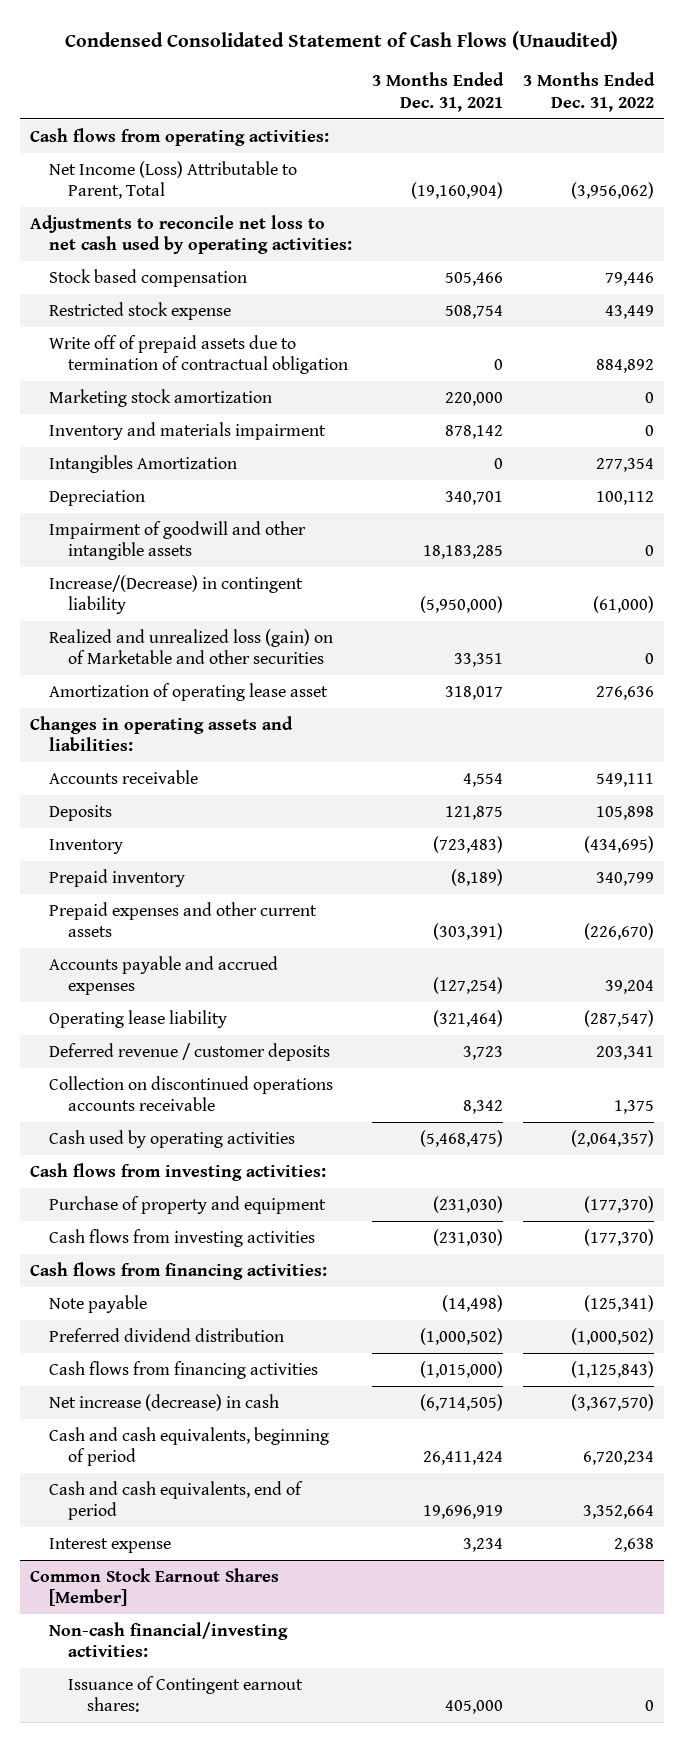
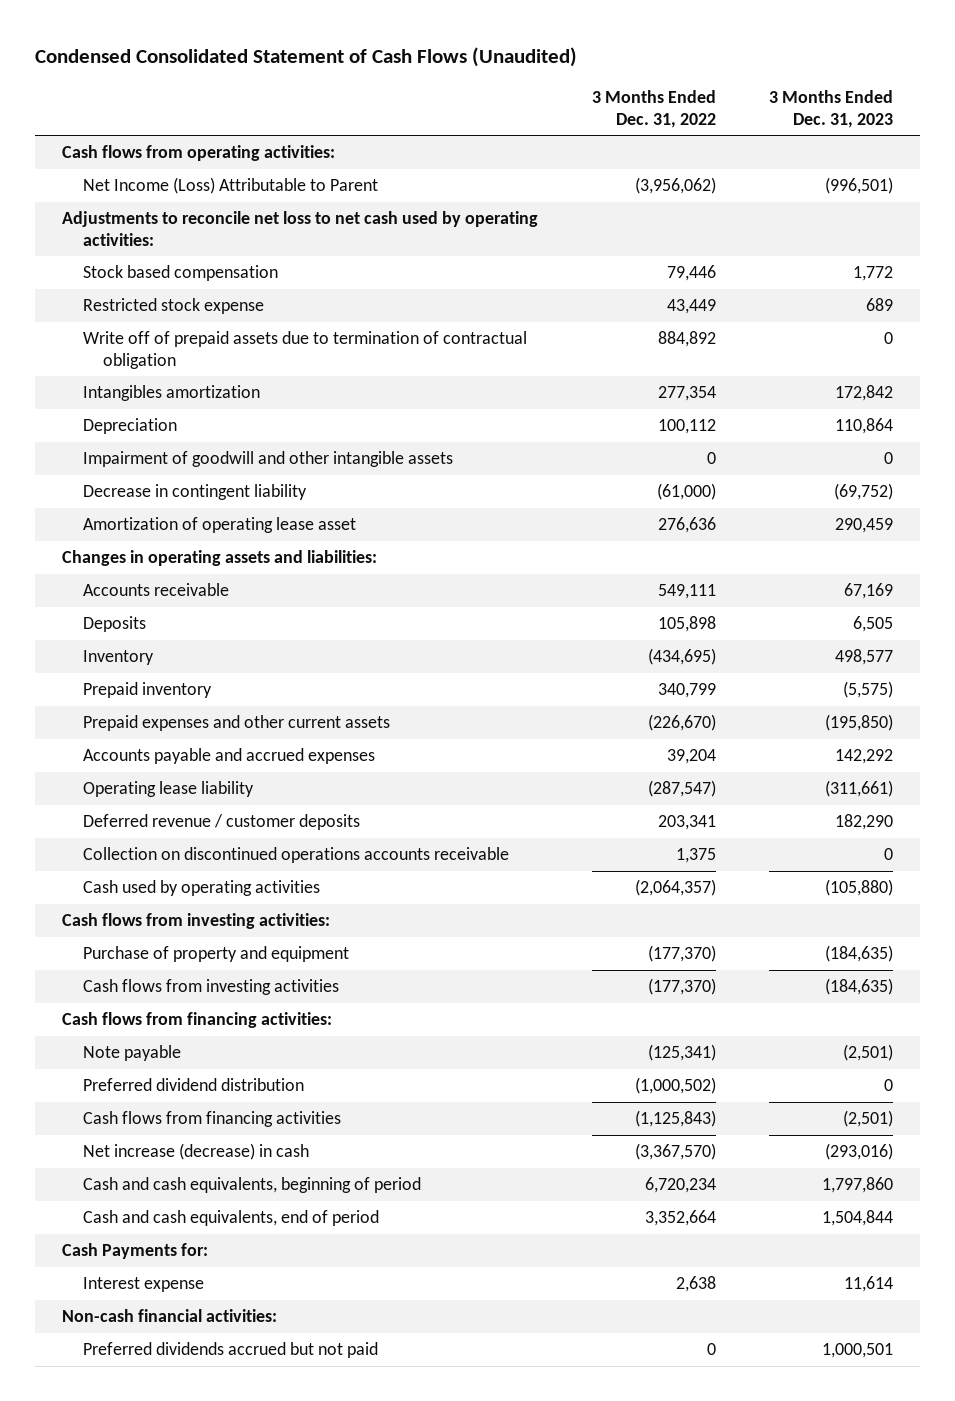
- | 3 Months Ended Dec. 31, 2021 | 3 Months Ended Dec. 31, 2022
+ | 3 Months Ended Dec. 31, 2022 | 3 Months Ended Dec. 31, 2023
- Net Income (Loss) Attributable to Parent, Total | (19,160,904) | (3,956,062)
+ Net Income (Loss) Attributable to Parent | (3,956,062) | (996,501)
- Marketing stock amortization | 220,000 | 0
- Inventory and materials impairment | 878,142 | 0
- Intangibles Amortization | 0 | 277,354
+ Intangibles amortization | 277,354 | 172,842
- Increase/(Decrease) in contingent liability | (5,950,000) | (61,000)
- Realized and unrealized loss (gain) on of Marketable and other securities | 33,351 | 0
+ Decrease in contingent liability | (61,000) | (69,752)
+ Cash Payments for:
- Common Stock Earnout Shares [Member]
- Non-cash financial/investing activities:
- Issuance of Contingent earnout shares: | 405,000 | 0
+ Non-cash financial activities:
+ Preferred dividends accrued but not paid | 0 | 1,000,501

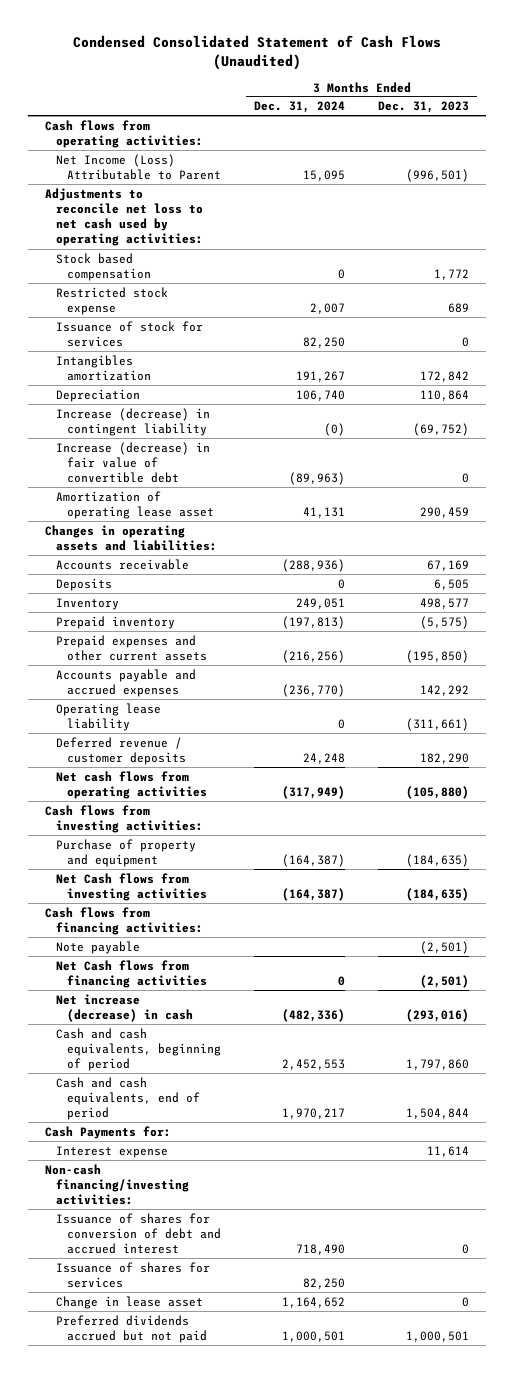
- | 3 Months Ended Dec. 31, 2022 | 3 Months Ended Dec. 31, 2023
+ | 3 Months Ended Dec. 31, 2024 | 3 Months Ended Dec. 31, 2023
- Write off of prepaid assets due to termination of contractual obligation | 884,892 | 0
+ Issuance of stock for services | 82,250 | 0
- Impairment of goodwill and other intangible assets | 0 | 0
- Decrease in contingent liability | (61,000) | (69,752)
+ Increase (decrease) in contingent liability | (0) | (69,752)
+ Increase (decrease) in fair value of convertible debt | (89,963) | 0
- Collection on discontinued operations accounts receivable | 1,375 | 0
- Cash used by operating activities | (2,064,357) | (105,880)
+ Net cash flows from operating activities | (317,949) | (105,880)
- Cash flows from investing activities | (177,370) | (184,635)
+ Net Cash flows from investing activities | (164,387) | (184,635)
- Preferred dividend distribution | (1,000,502) | 0
- Cash flows from financing activities | (1,125,843) | (2,501)
+ Net Cash flows from financing activities | 0 | (2,501)
- Non-cash financial activities:
+ Non-cash financing/investing activities:
+ Issuance of shares for conversion of debt and accrued interest | 718,490 | 0
+ Issuance of shares for services | 82,250 |
+ Change in lease asset | 1,164,652 | 0

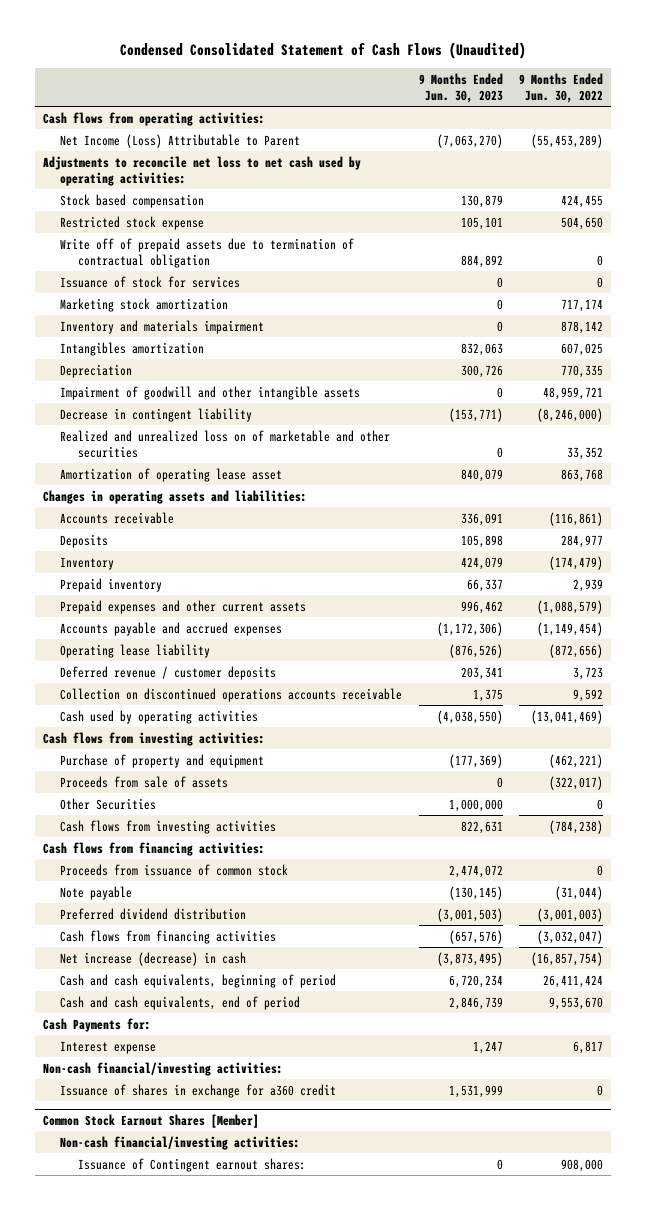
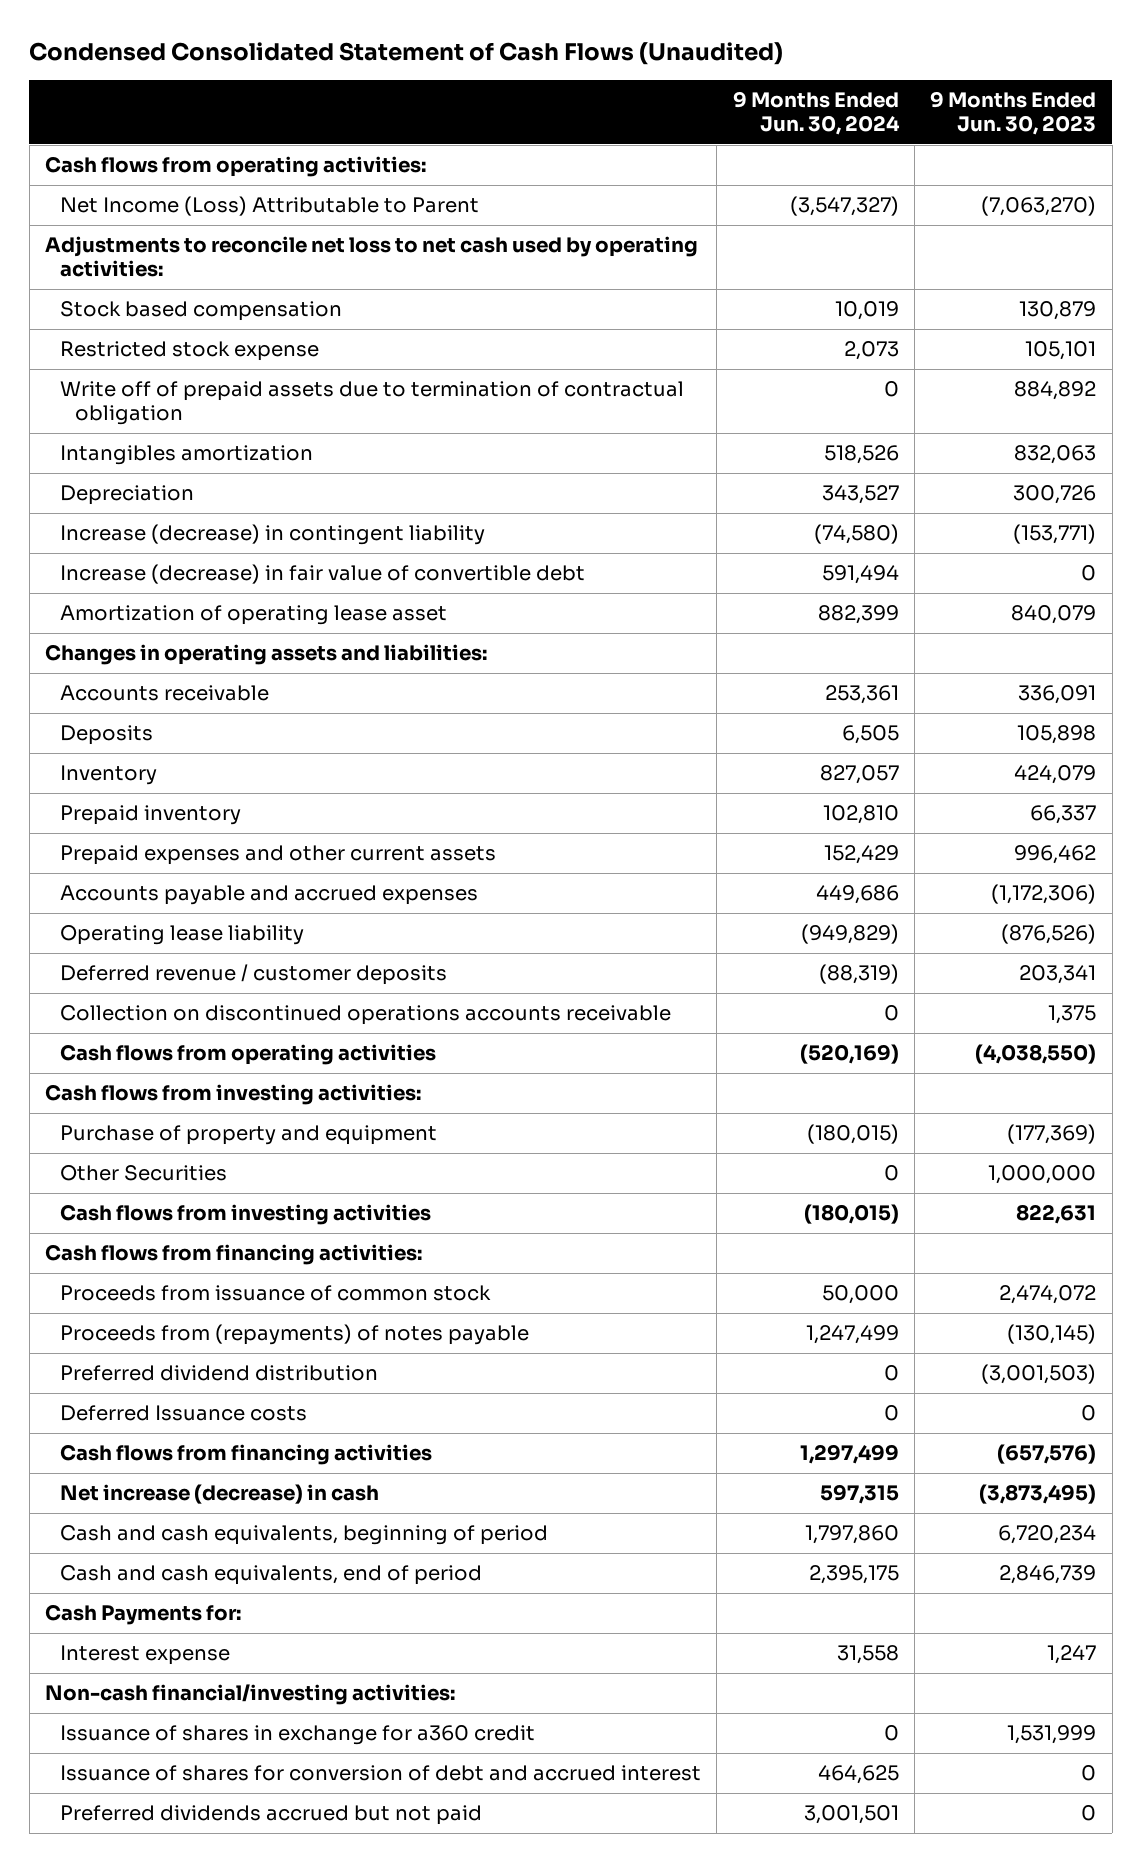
- | 9 Months Ended Jun. 30, 2023 | 9 Months Ended Jun. 30, 2022
+ | 9 Months Ended Jun. 30, 2024 | 9 Months Ended Jun. 30, 2023
- Issuance of stock for services | 0 | 0
- Marketing stock amortization | 0 | 717,174
- Inventory and materials impairment | 0 | 878,142
- Impairment of goodwill and other intangible assets | 0 | 48,959,721
- Decrease in contingent liability | (153,771) | (8,246,000)
- Realized and unrealized loss on of marketable and other securities | 0 | 33,352
+ Increase (decrease) in contingent liability | (74,580) | (153,771)
+ Increase (decrease) in fair value of convertible debt | 591,494 | 0
- Cash used by operating activities | (4,038,550) | (13,041,469)
+ Cash flows from operating activities | (520,169) | (4,038,550)
- Proceeds from sale of assets | 0 | (322,017)
- Note payable | (130,145) | (31,044)
+ Proceeds from (repayments) of notes payable | 1,247,499 | (130,145)
+ Deferred Issuance costs | 0 | 0
- Common Stock Earnout Shares [Member]
- Non-cash financial/investing activities:
- Issuance of Contingent earnout shares: | 0 | 908,000
+ Issuance of shares for conversion of debt and accrued interest | 464,625 | 0
+ Preferred dividends accrued but not paid | 3,001,501 | 0

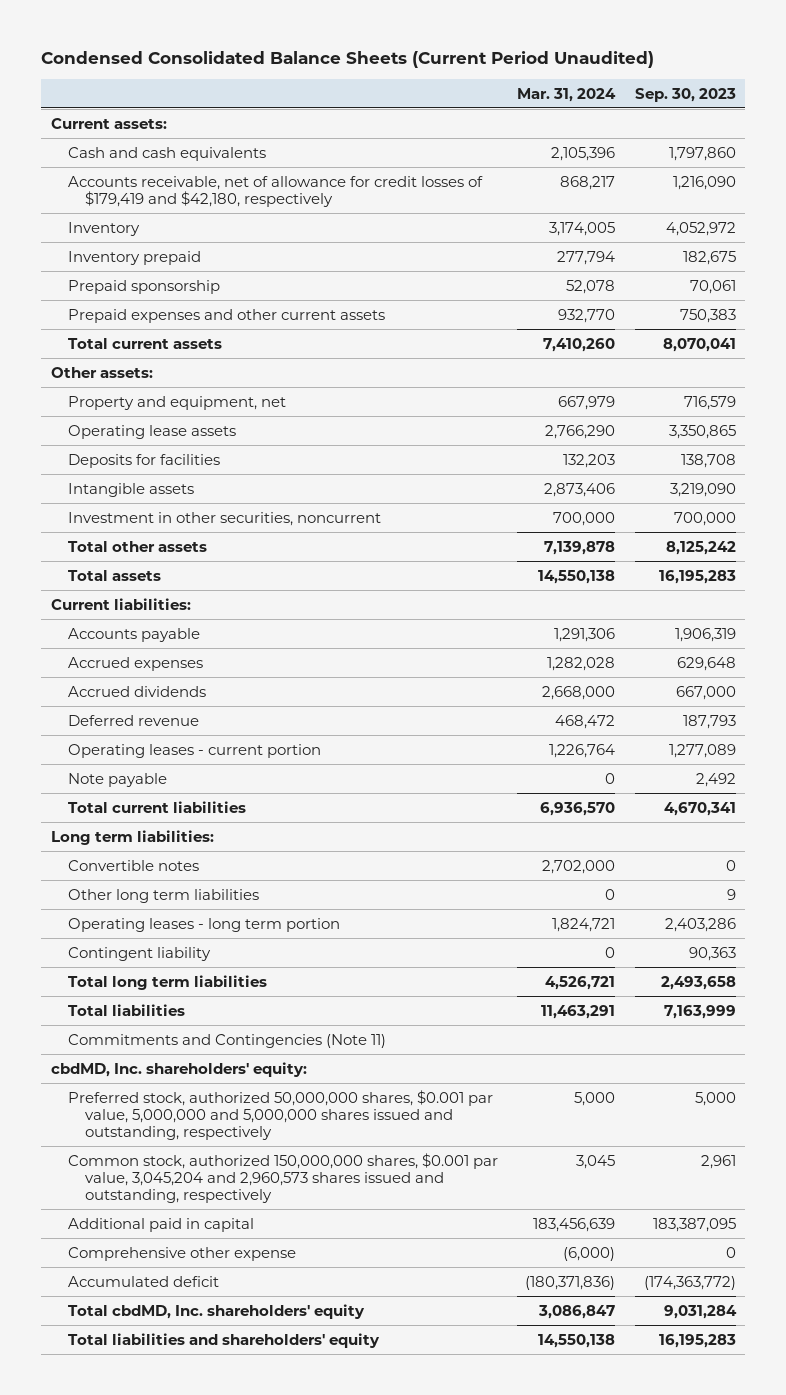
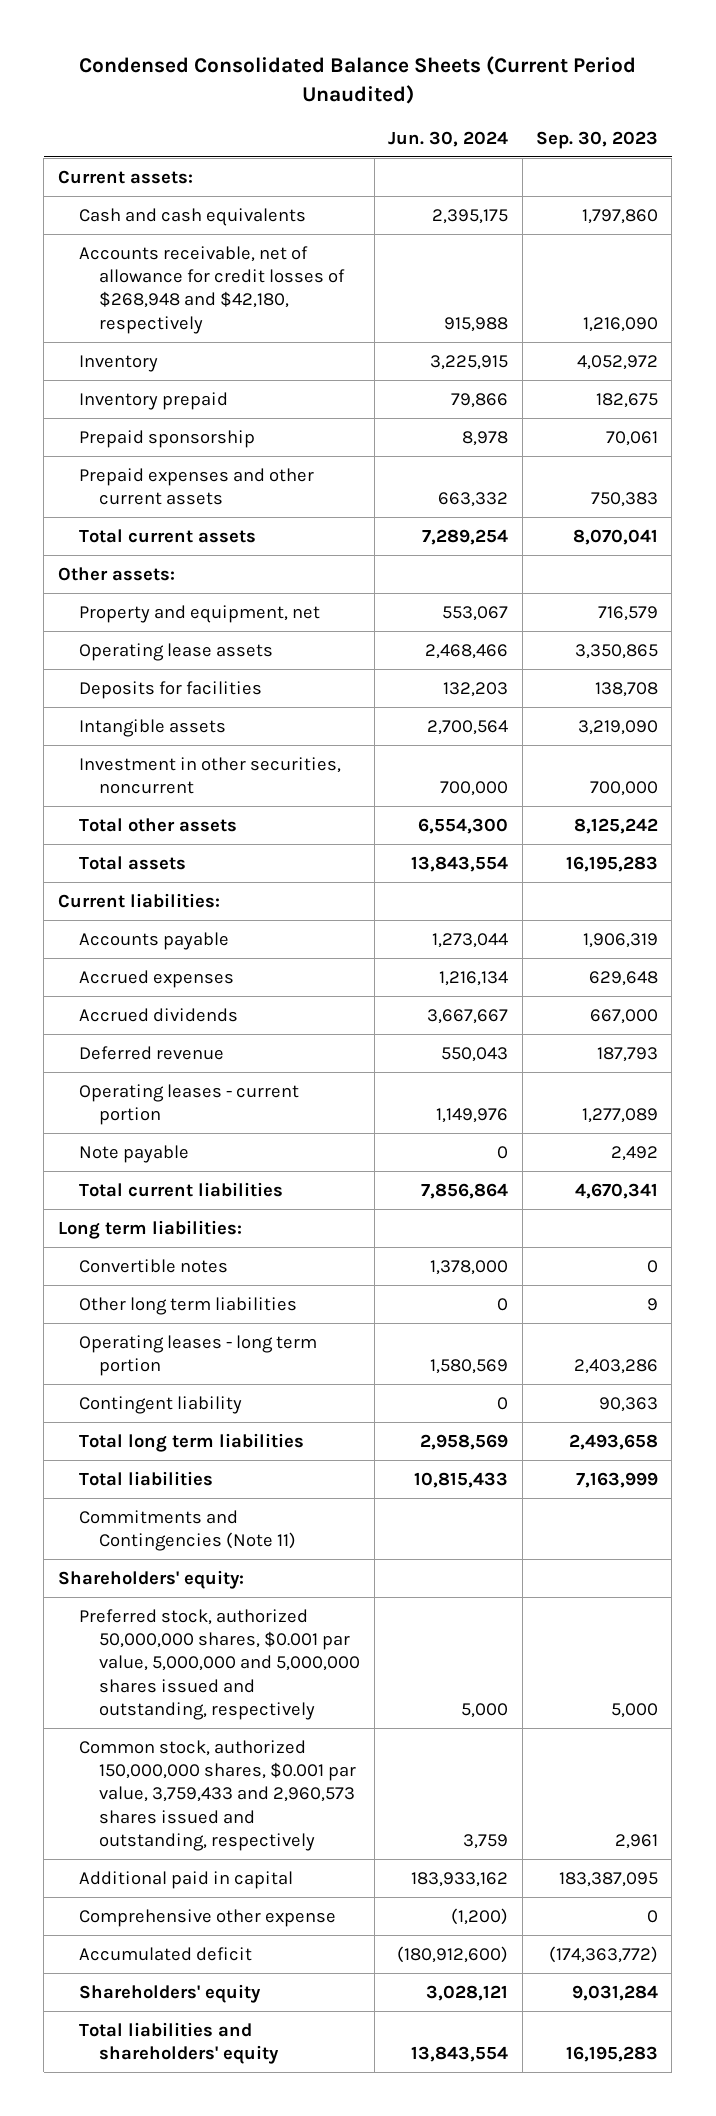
- | Mar. 31, 2024 | Sep. 30, 2023
+ | Jun. 30, 2024 | Sep. 30, 2023
- Accounts receivable, net of allowance for credit losses of $179,419 and $42,180, respectively | 868,217 | 1,216,090
+ Accounts receivable, net of allowance for credit losses of $268,948 and $42,180, respectively | 915,988 | 1,216,090
- cbdMD, Inc. shareholders' equity:
+ Shareholders' equity:
- Common stock, authorized 150,000,000 shares, $0.001 par value, 3,045,204 and 2,960,573 shares issued and outstanding, respectively | 3,045 | 2,961
+ Common stock, authorized 150,000,000 shares, $0.001 par value, 3,759,433 and 2,960,573 shares issued and outstanding, respectively | 3,759 | 2,961
- Total cbdMD, Inc. shareholders' equity | 3,086,847 | 9,031,284
+ Shareholders' equity | 3,028,121 | 9,031,284

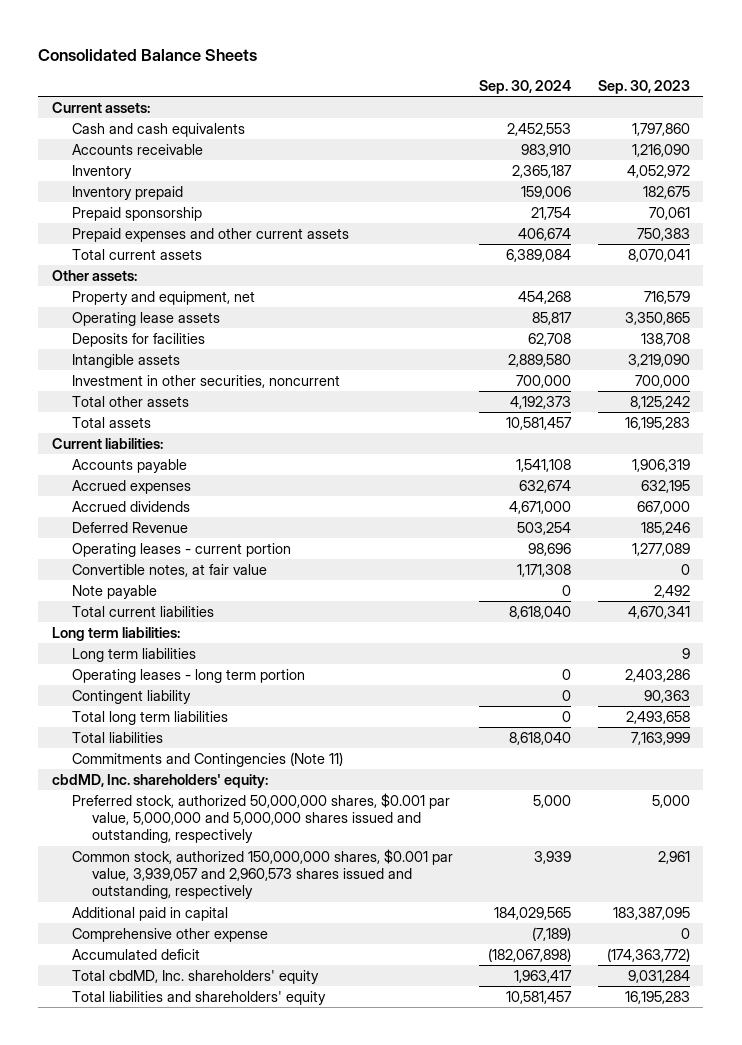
- Condensed Consolidated Balance Sheets (Current Period Unaudited)
+ Consolidated Balance Sheets
- | Jun. 30, 2024 | Sep. 30, 2023
+ | Sep. 30, 2024 | Sep. 30, 2023
- Accounts receivable, net of allowance for credit losses of $268,948 and $42,180, respectively | 915,988 | 1,216,090
+ Accounts receivable | 983,910 | 1,216,090
- Accrued expenses | 1,216,134 | 629,648
+ Accrued expenses | 632,674 | 632,195
- Deferred revenue | 550,043 | 187,793
+ Deferred Revenue | 503,254 | 185,246
+ Convertible notes, at fair value | 1,171,308 | 0
- Convertible notes | 1,378,000 | 0
- Other long term liabilities | 0 | 9
+ Long term liabilities | | 9
- Shareholders' equity:
+ cbdMD, Inc. shareholders' equity:
- Common stock, authorized 150,000,000 shares, $0.001 par value, 3,759,433 and 2,960,573 shares issued and outstanding, respectively | 3,759 | 2,961
+ Common stock, authorized 150,000,000 shares, $0.001 par value, 3,939,057 and 2,960,573 shares issued and outstanding, respectively | 3,939 | 2,961
- Shareholders' equity | 3,028,121 | 9,031,284
+ Total cbdMD, Inc. shareholders' equity | 1,963,417 | 9,031,284

